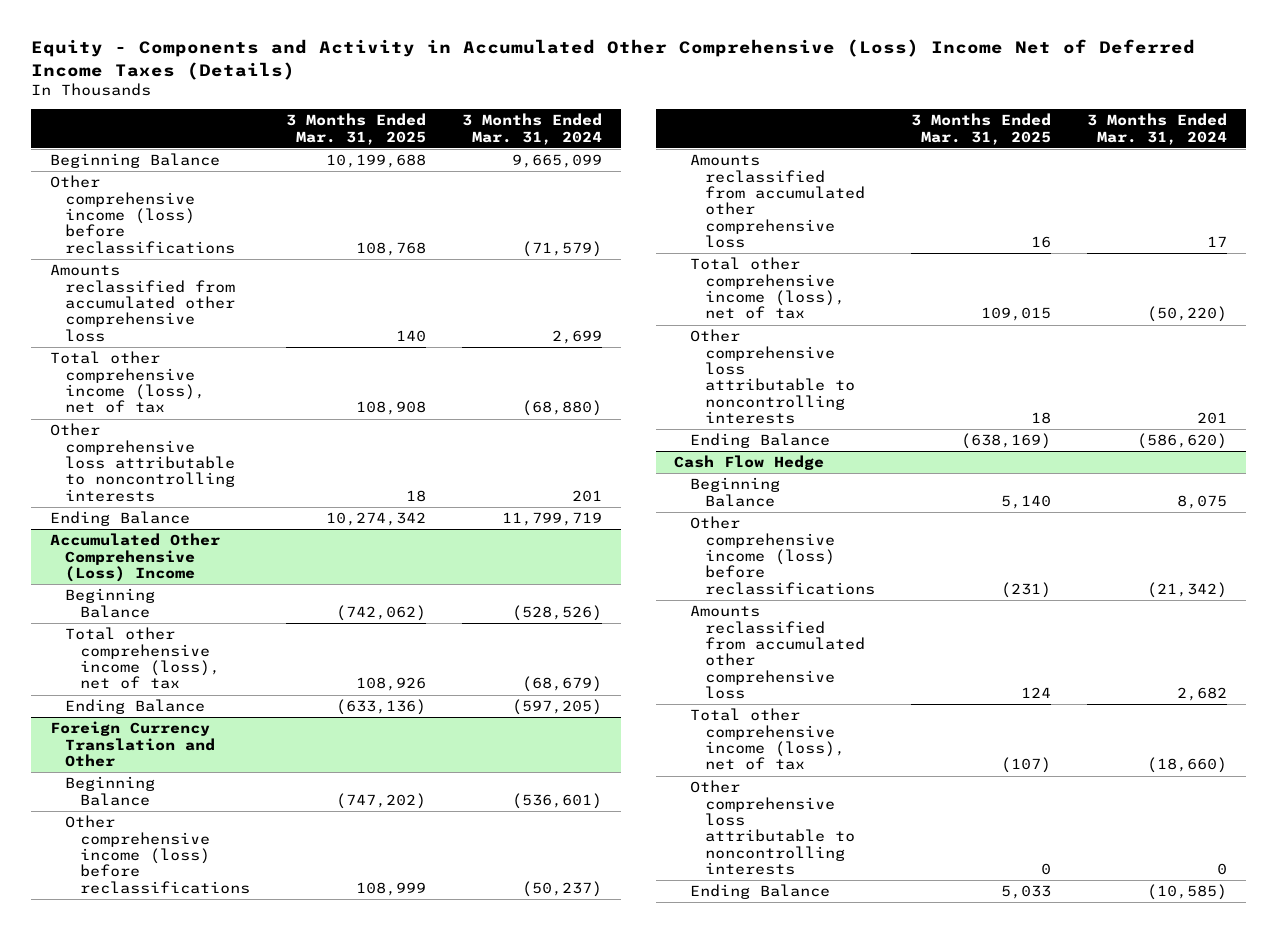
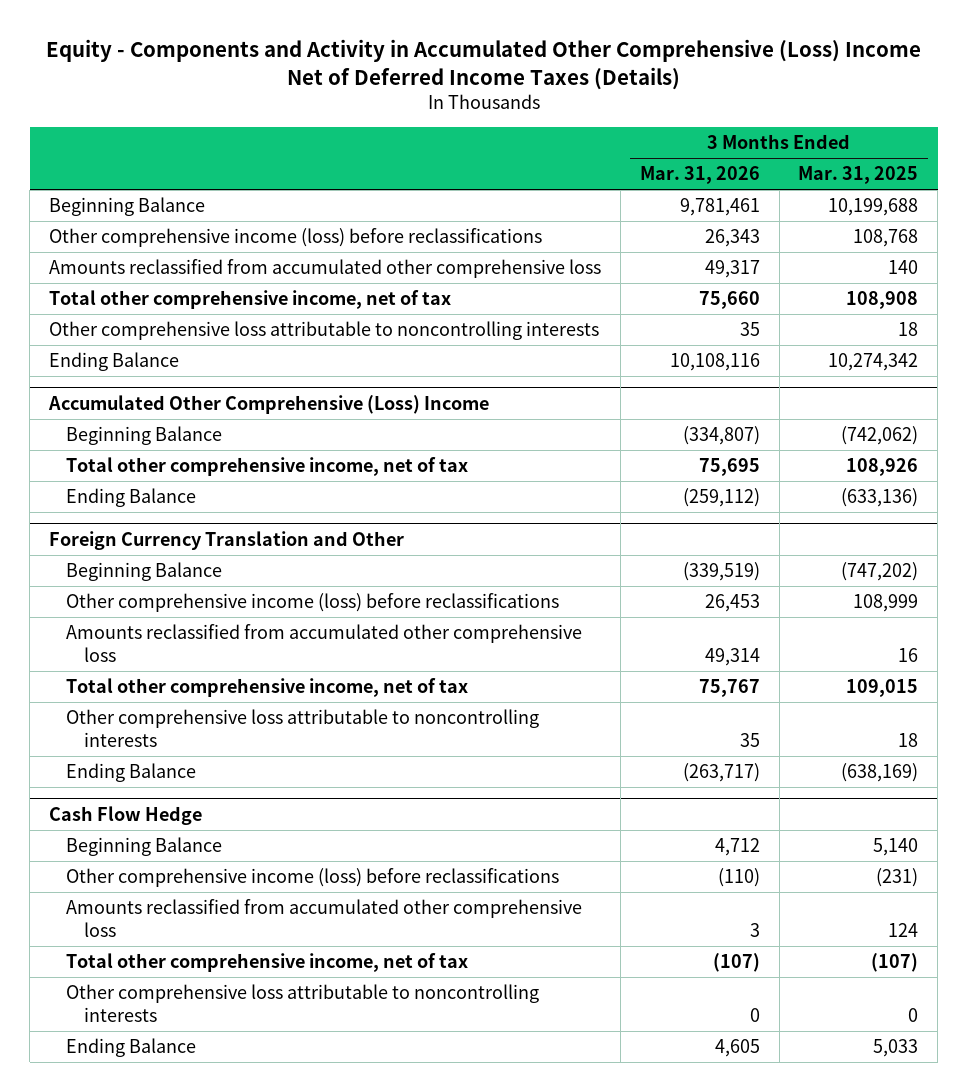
- | 3 Months Ended Mar. 31, 2025 | 3 Months Ended Mar. 31, 2024
+ | 3 Months Ended Mar. 31, 2026 | 3 Months Ended Mar. 31, 2025
- Total other comprehensive income (loss), net of tax | 108,908 | (68,880)
+ Total other comprehensive income, net of tax | 75,660 | 108,908
@ Accumulated Other Comprehensive (Loss) Income
- Total other comprehensive income (loss), net of tax | 108,926 | (68,679)
+ Total other comprehensive income, net of tax | 75,695 | 108,926
@ Foreign Currency Translation and Other
- Total other comprehensive income (loss), net of tax | 109,015 | (50,220)
+ Total other comprehensive income, net of tax | 75,767 | 109,015
@ Cash Flow Hedge
- Total other comprehensive income (loss), net of tax | (107) | (18,660)
+ Total other comprehensive income, net of tax | (107) | (107)

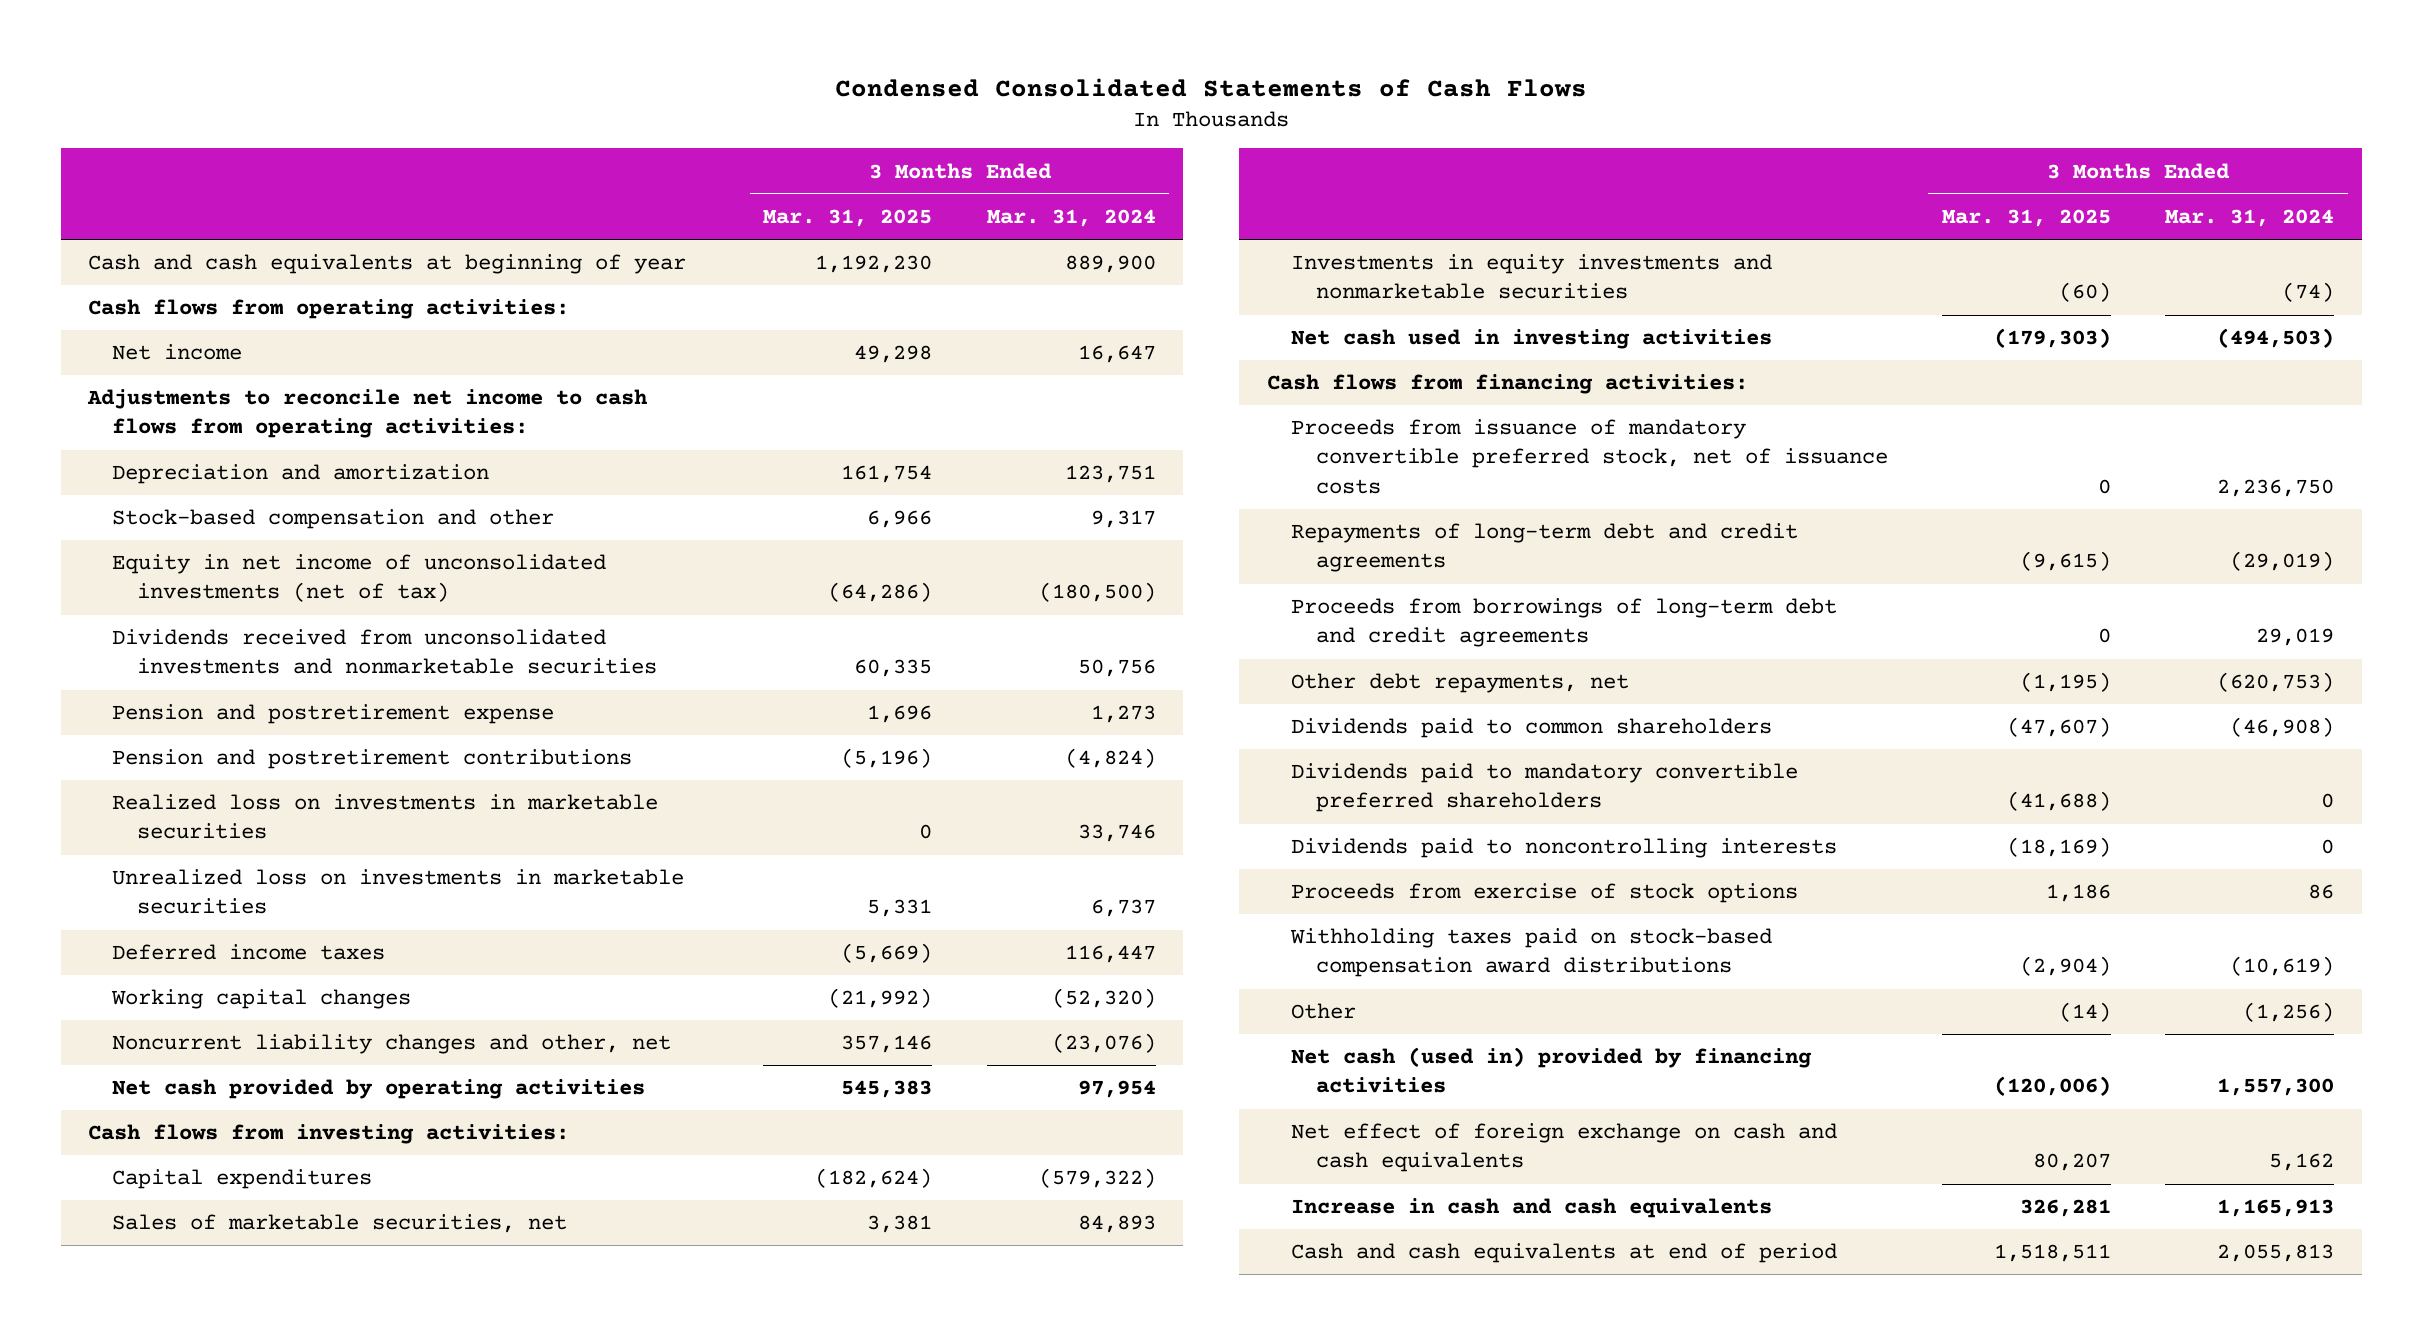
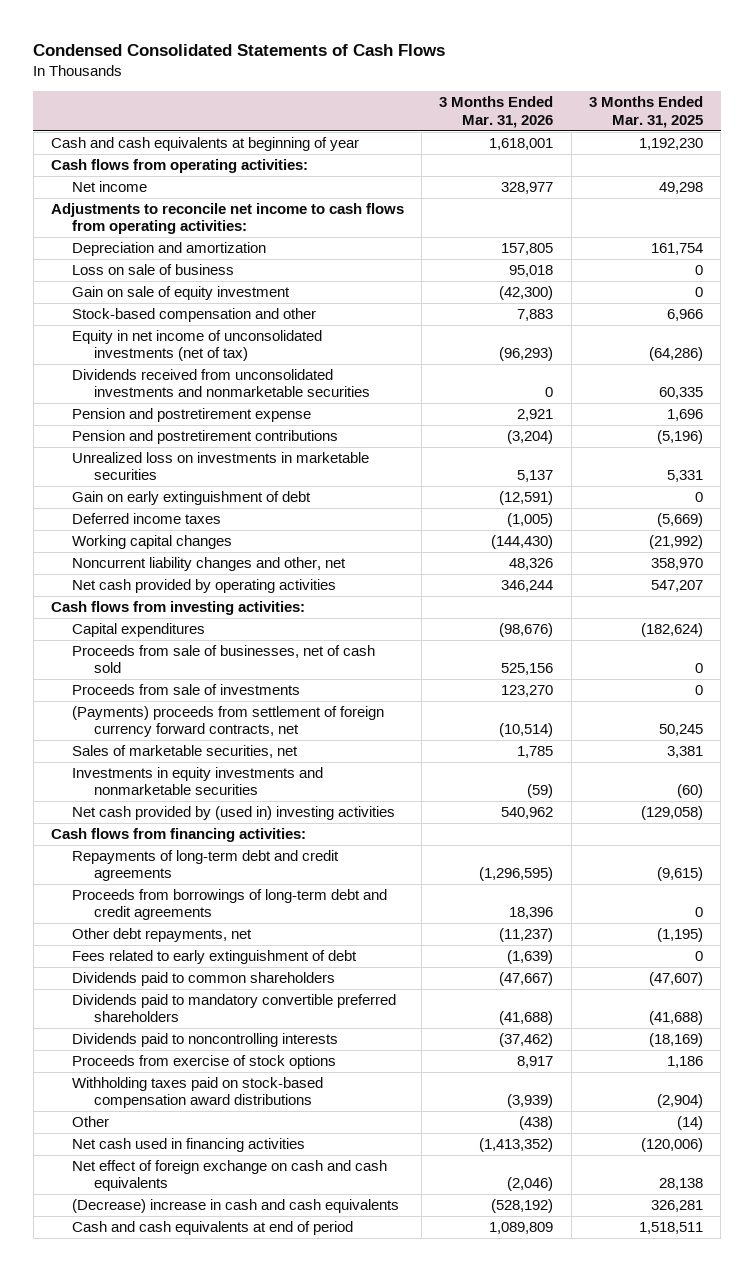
- | 3 Months Ended Mar. 31, 2025 | 3 Months Ended Mar. 31, 2024
+ | 3 Months Ended Mar. 31, 2026 | 3 Months Ended Mar. 31, 2025
+ Loss on sale of business | 95,018 | 0
+ Gain on sale of equity investment | (42,300) | 0
- Realized loss on investments in marketable securities | 0 | 33,746
+ Gain on early extinguishment of debt | (12,591) | 0
- Noncurrent liability changes and other, net | 357,146 | (23,076)
- Net cash provided by operating activities | 545,383 | 97,954
+ Noncurrent liability changes and other, net | 48,326 | 358,970
+ Net cash provided by operating activities | 346,244 | 547,207
+ Proceeds from sale of businesses, net of cash sold | 525,156 | 0
+ Proceeds from sale of investments | 123,270 | 0
+ (Payments) proceeds from settlement of foreign currency forward contracts, net | (10,514) | 50,245
- Net cash used in investing activities | (179,303) | (494,503)
+ Net cash provided by (used in) investing activities | 540,962 | (129,058)
- Proceeds from issuance of mandatory convertible preferred stock, net of issuance costs | 0 | 2,236,750
+ Fees related to early extinguishment of debt | (1,639) | 0
- Net cash (used in) provided by financing activities | (120,006) | 1,557,300
- Net effect of foreign exchange on cash and cash equivalents | 80,207 | 5,162
- Increase in cash and cash equivalents | 326,281 | 1,165,913
+ Net cash used in financing activities | (1,413,352) | (120,006)
+ Net effect of foreign exchange on cash and cash equivalents | (2,046) | 28,138
+ (Decrease) increase in cash and cash equivalents | (528,192) | 326,281

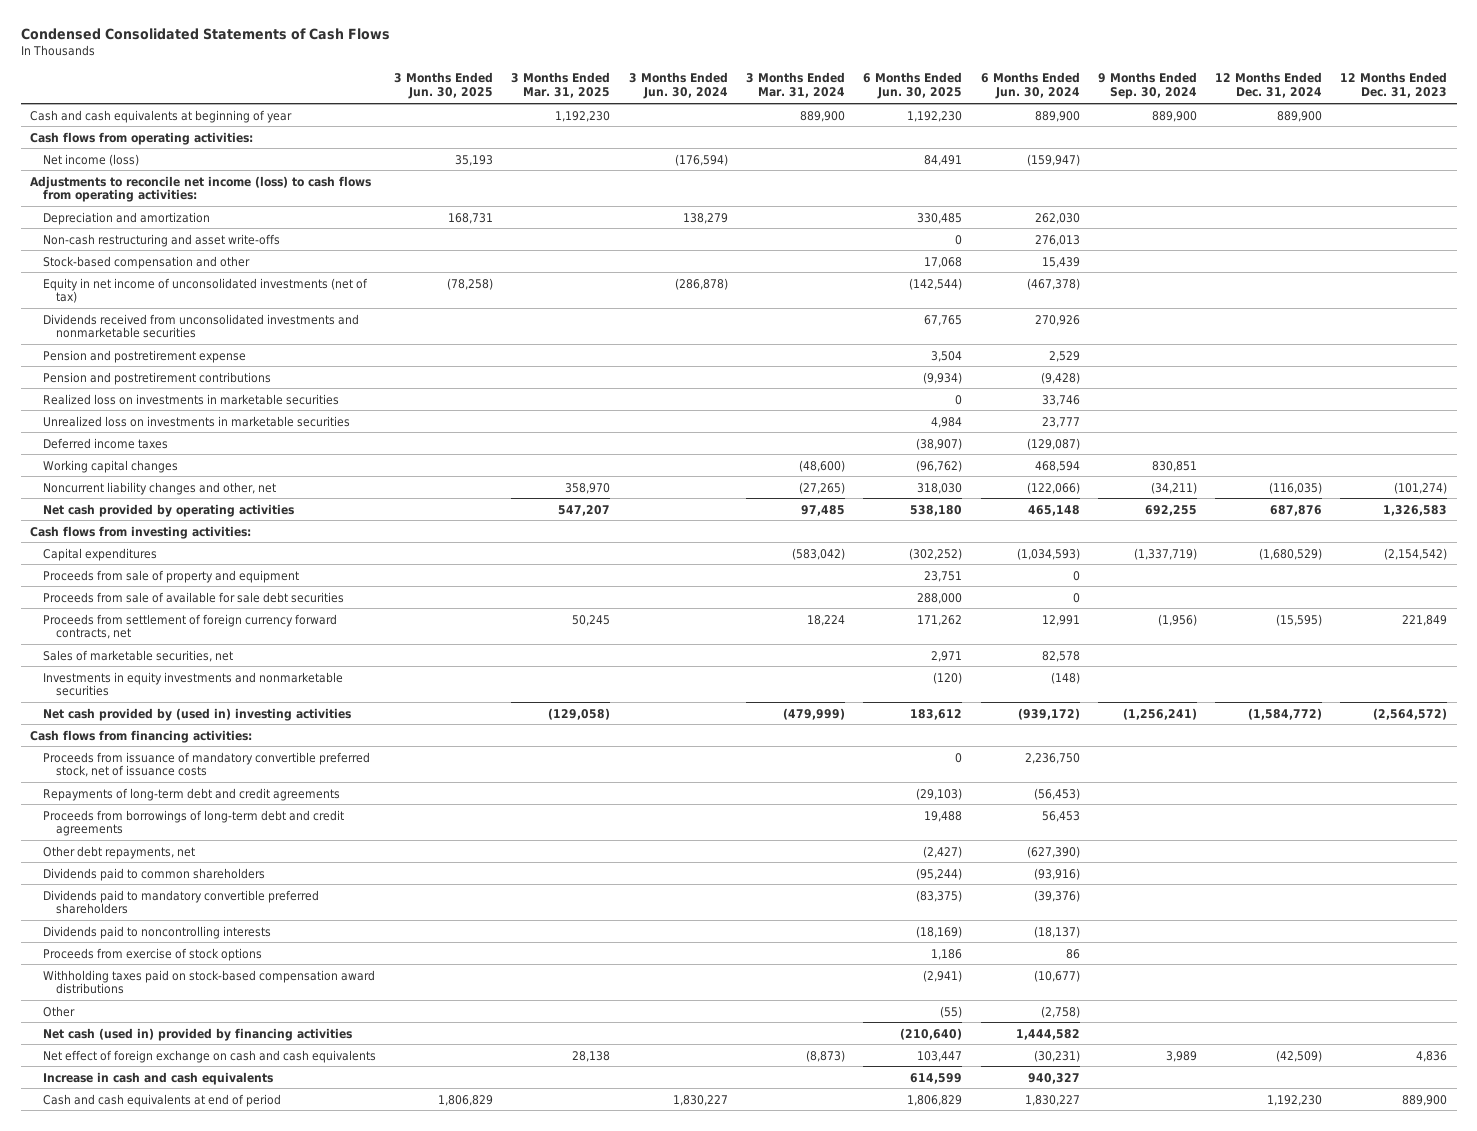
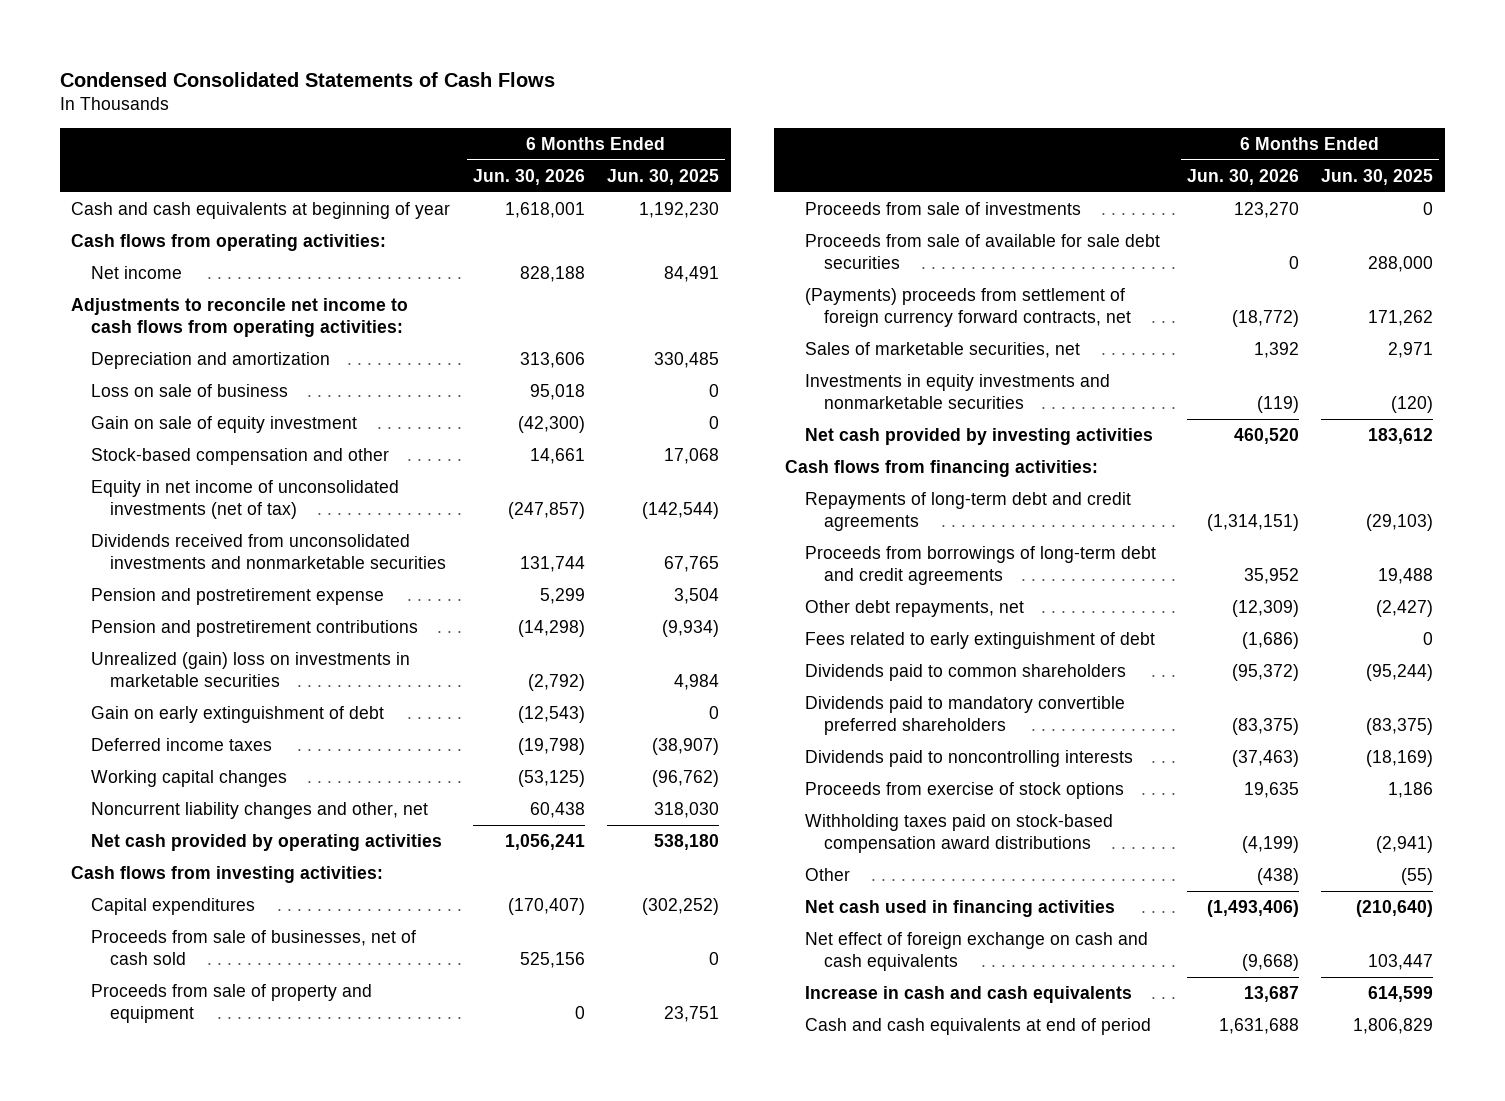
- | 3 Months Ended Jun. 30, 2025 | 3 Months Ended Mar. 31, 2025 | 3 Months Ended Jun. 30, 2024 | 3 Months Ended Mar. 31, 2024 | 6 Months Ended Jun. 30, 2025 | 6 Months Ended Jun. 30, 2024 | 9 Months Ended Sep. 30, 2024 | 12 Months Ended Dec. 31, 2024 | 12 Months Ended Dec. 31, 2023
+ | 6 Months Ended Jun. 30, 2026 | 6 Months Ended Jun. 30, 2025
- Net income (loss) | 35,193 | | (176,594) | | 84,491 | (159,947) | | |
- Adjustments to reconcile net income (loss) to cash flows from operating activities:
+ Net income | 828,188 | 84,491
+ Adjustments to reconcile net income to cash flows from operating activities:
- Non-cash restructuring and asset write-offs | | | | | 0 | 276,013 | | |
+ Loss on sale of business | 95,018 | 0
+ Gain on sale of equity investment | (42,300) | 0
- Realized loss on investments in marketable securities | | | | | 0 | 33,746 | | |
- Unrealized loss on investments in marketable securities | | | | | 4,984 | 23,777 | | |
+ Unrealized (gain) loss on investments in marketable securities | (2,792) | 4,984
+ Gain on early extinguishment of debt | (12,543) | 0
+ Proceeds from sale of businesses, net of cash sold | 525,156 | 0
+ Proceeds from sale of investments | 123,270 | 0
- Proceeds from settlement of foreign currency forward contracts, net | | 50,245 | | 18,224 | 171,262 | 12,991 | (1,956) | (15,595) | 221,849
+ (Payments) proceeds from settlement of foreign currency forward contracts, net | (18,772) | 171,262
- Net cash provided by (used in) investing activities | | (129,058) | | (479,999) | 183,612 | (939,172) | (1,256,241) | (1,584,772) | (2,564,572)
+ Net cash provided by investing activities | 460,520 | 183,612
- Proceeds from issuance of mandatory convertible preferred stock, net of issuance costs | | | | | 0 | 2,236,750 | | |
+ Fees related to early extinguishment of debt | (1,686) | 0
- Net cash (used in) provided by financing activities | | | | | (210,640) | 1,444,582 | | |
+ Net cash used in financing activities | (1,493,406) | (210,640)

